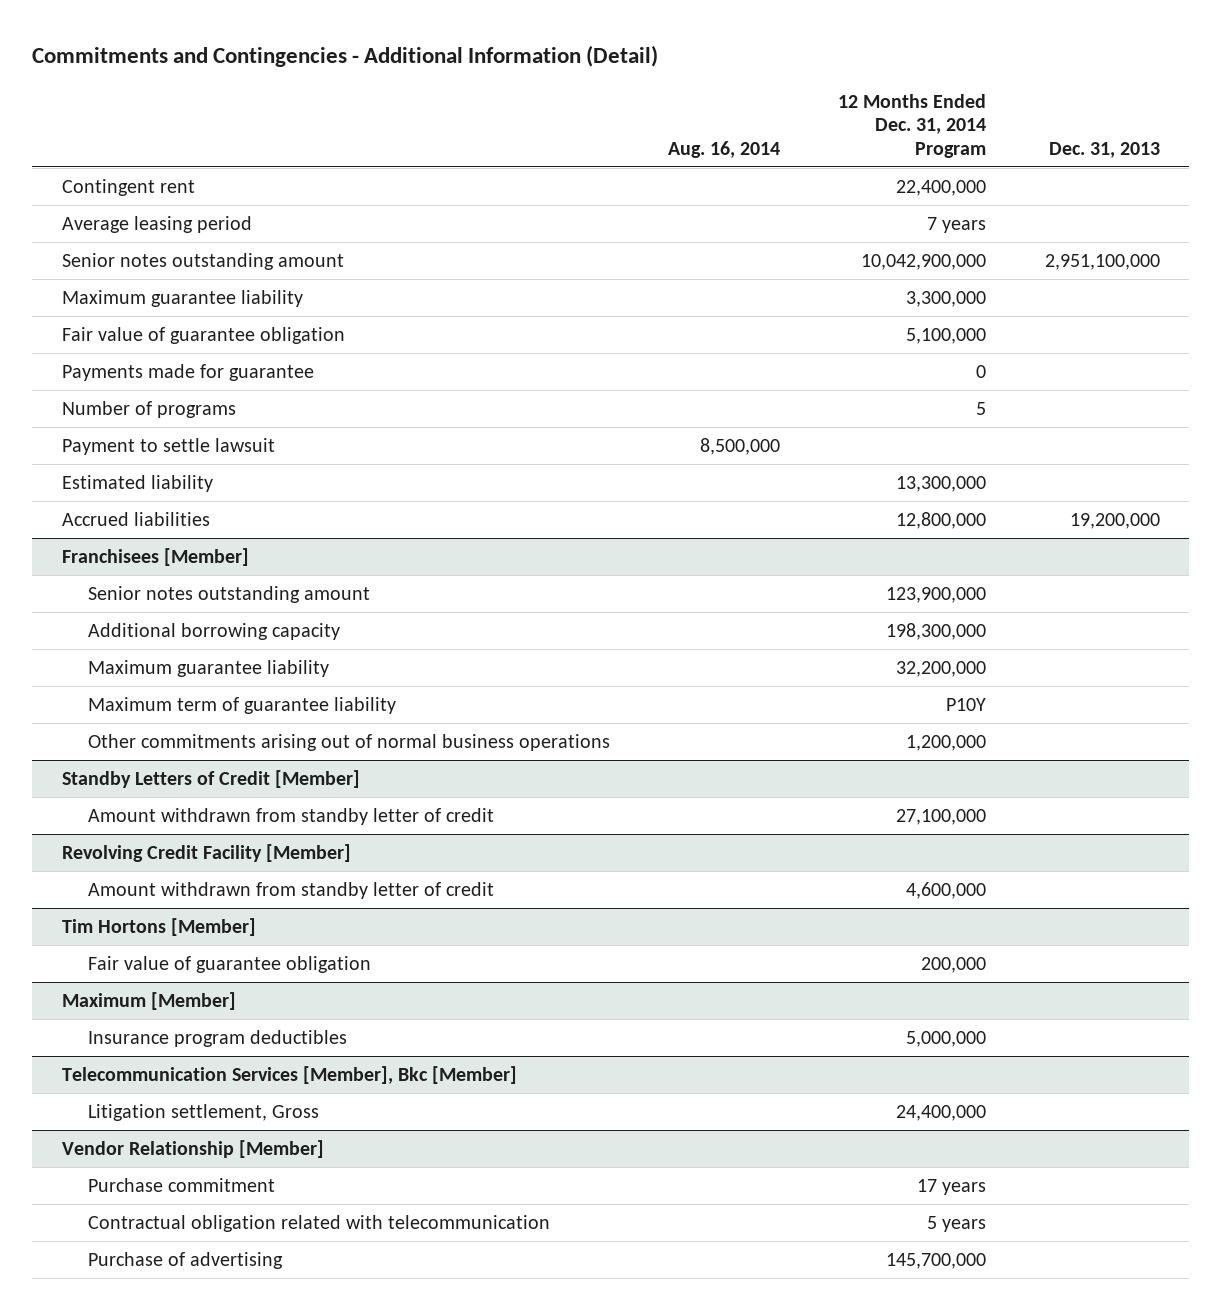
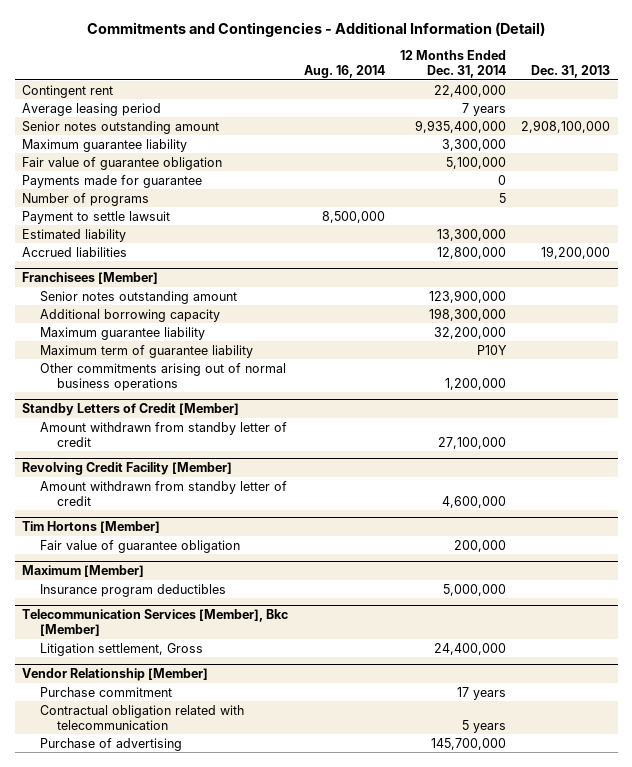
- | Aug. 16, 2014 | 12 Months Ended Dec. 31, 2014 Program | Dec. 31, 2013
+ | Aug. 16, 2014 | 12 Months Ended Dec. 31, 2014 | Dec. 31, 2013
- Senior notes outstanding amount | | 10,042,900,000 | 2,951,100,000
+ Senior notes outstanding amount | | 9,935,400,000 | 2,908,100,000

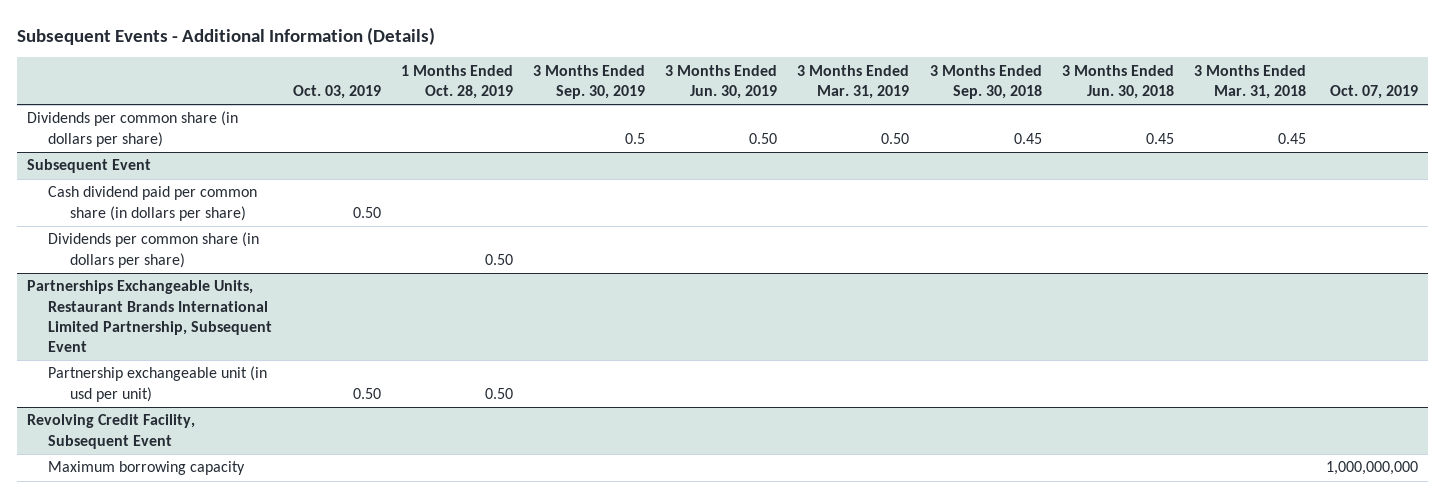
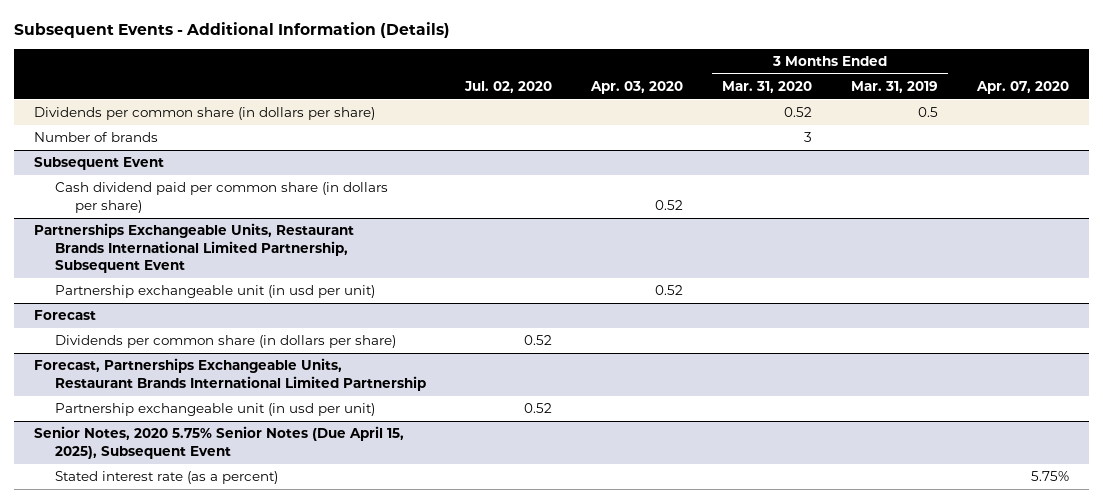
- | Oct. 03, 2019 | 1 Months Ended Oct. 28, 2019 | 3 Months Ended Sep. 30, 2019 | 3 Months Ended Jun. 30, 2019 | 3 Months Ended Mar. 31, 2019 | 3 Months Ended Sep. 30, 2018 | 3 Months Ended Jun. 30, 2018 | 3 Months Ended Mar. 31, 2018 | Oct. 07, 2019
+ | Jul. 02, 2020 | Apr. 03, 2020 | 3 Months Ended Mar. 31, 2020 | 3 Months Ended Mar. 31, 2019 | Apr. 07, 2020
- Dividends per common share (in dollars per share) | | | 0.5 | 0.50 | 0.50 | 0.45 | 0.45 | 0.45 |
+ Dividends per common share (in dollars per share) | | | 0.52 | 0.5 |
+ Number of brands | | | 3 | |
@ Subsequent Event
- Dividends per common share (in dollars per share) | | 0.50 | | | | | | |
- Revolving Credit Facility, Subsequent Event
- Maximum borrowing capacity | | | | | | | | | 1,000,000,000
+ Forecast
+ Dividends per common share (in dollars per share) | 0.52 | | | |
+ Forecast, Partnerships Exchangeable Units, Restaurant Brands International Limited Partnership
+ Partnership exchangeable unit (in usd per unit) | 0.52 | | | |
+ Senior Notes, 2020 5.75% Senior Notes (Due April 15, 2025), Subsequent Event
+ Stated interest rate (as a percent) | | | | | 5.75%

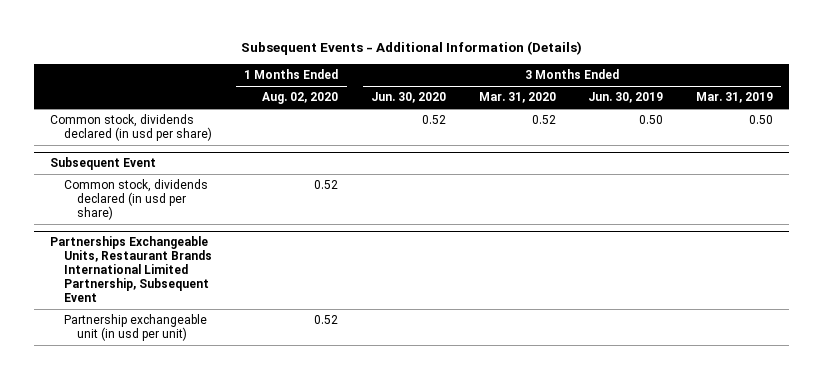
- | Jul. 02, 2020 | Apr. 03, 2020 | 3 Months Ended Mar. 31, 2020 | 3 Months Ended Mar. 31, 2019 | Apr. 07, 2020
+ | 1 Months Ended Aug. 02, 2020 | 3 Months Ended Jun. 30, 2020 | 3 Months Ended Mar. 31, 2020 | 3 Months Ended Jun. 30, 2019 | 3 Months Ended Mar. 31, 2019
- Dividends per common share (in dollars per share) | | | 0.52 | 0.5 |
- Number of brands | | | 3 | |
+ Common stock, dividends declared (in usd per share) | | 0.52 | 0.52 | 0.50 | 0.50
@ Subsequent Event
- Cash dividend paid per common share (in dollars per share) | | 0.52 | | |
+ Common stock, dividends declared (in usd per share) | 0.52 | | | |
- Forecast
- Dividends per common share (in dollars per share) | 0.52 | | | |
- Forecast, Partnerships Exchangeable Units, Restaurant Brands International Limited Partnership
- Partnership exchangeable unit (in usd per unit) | 0.52 | | | |
- Senior Notes, 2020 5.75% Senior Notes (Due April 15, 2025), Subsequent Event
- Stated interest rate (as a percent) | | | | | 5.75%

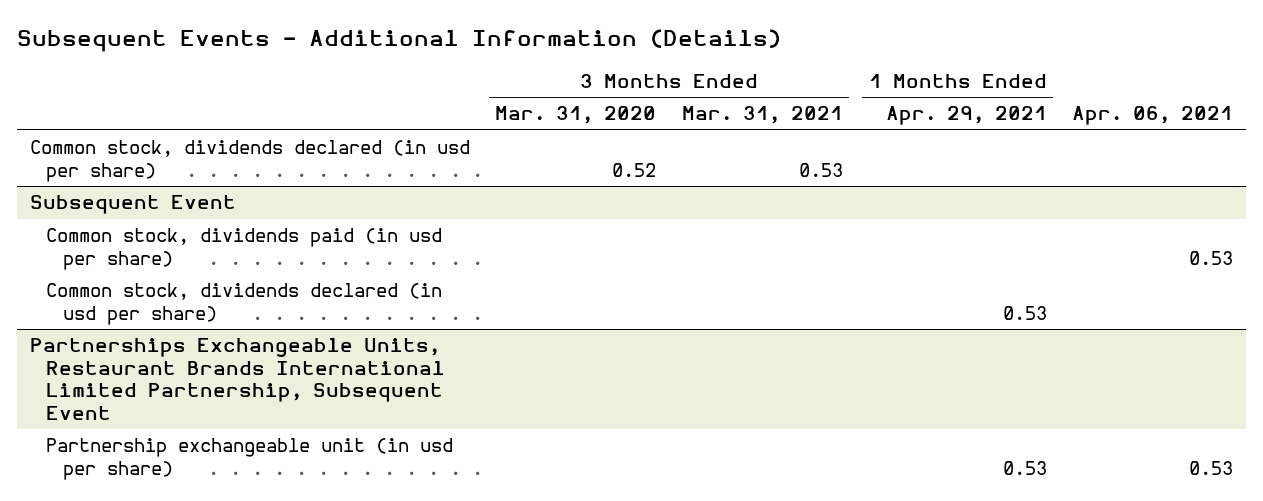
- | 1 Months Ended Aug. 02, 2020 | 3 Months Ended Jun. 30, 2020 | 3 Months Ended Mar. 31, 2020 | 3 Months Ended Jun. 30, 2019 | 3 Months Ended Mar. 31, 2019
+ | 3 Months Ended Mar. 31, 2020 | 3 Months Ended Mar. 31, 2021 | 1 Months Ended Apr. 29, 2021 | Apr. 06, 2021
@ Subsequent Event
+ Common stock, dividends paid (in usd per share) | | | | 0.53
@ Partnerships Exchangeable Units, Restaurant Brands International Limited Partnership, Subsequent Event
- Partnership exchangeable unit (in usd per unit) | 0.52 | | | |
+ Partnership exchangeable unit (in usd per share) | | | 0.53 | 0.53

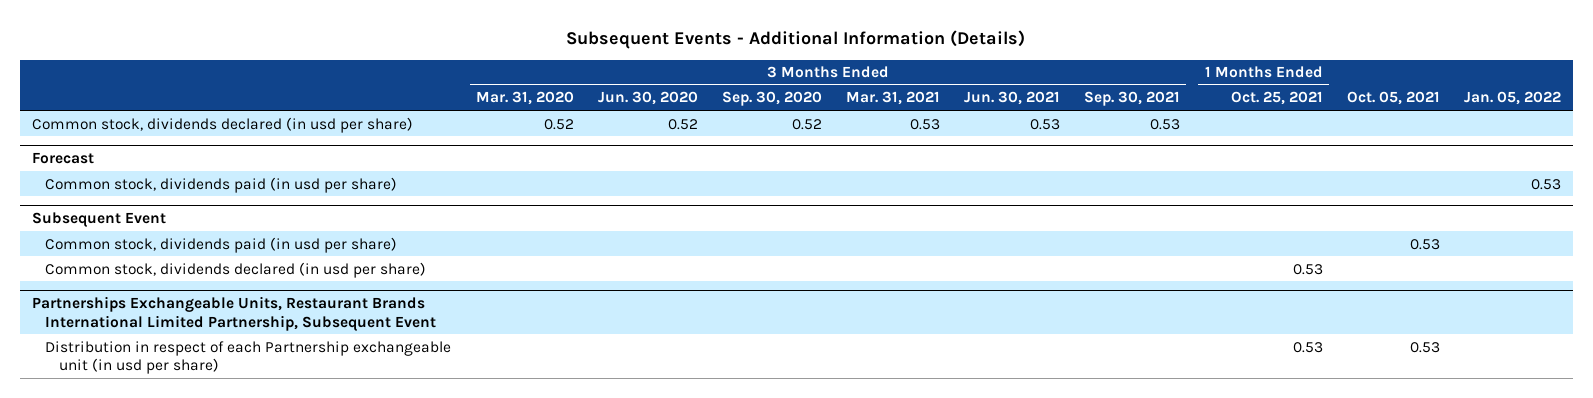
- | 3 Months Ended Mar. 31, 2020 | 3 Months Ended Mar. 31, 2021 | 1 Months Ended Apr. 29, 2021 | Apr. 06, 2021
+ | 3 Months Ended Mar. 31, 2020 | 3 Months Ended Jun. 30, 2020 | 3 Months Ended Sep. 30, 2020 | 3 Months Ended Mar. 31, 2021 | 3 Months Ended Jun. 30, 2021 | 3 Months Ended Sep. 30, 2021 | 1 Months Ended Oct. 25, 2021 | Oct. 05, 2021 | Jan. 05, 2022
+ Forecast
+ Common stock, dividends paid (in usd per share) | | | | | | | | | 0.53
@ Partnerships Exchangeable Units, Restaurant Brands International Limited Partnership, Subsequent Event
- Partnership exchangeable unit (in usd per share) | | | 0.53 | 0.53
+ Distribution in respect of each Partnership exchangeable unit (in usd per share) | | | | | | | 0.53 | 0.53 |

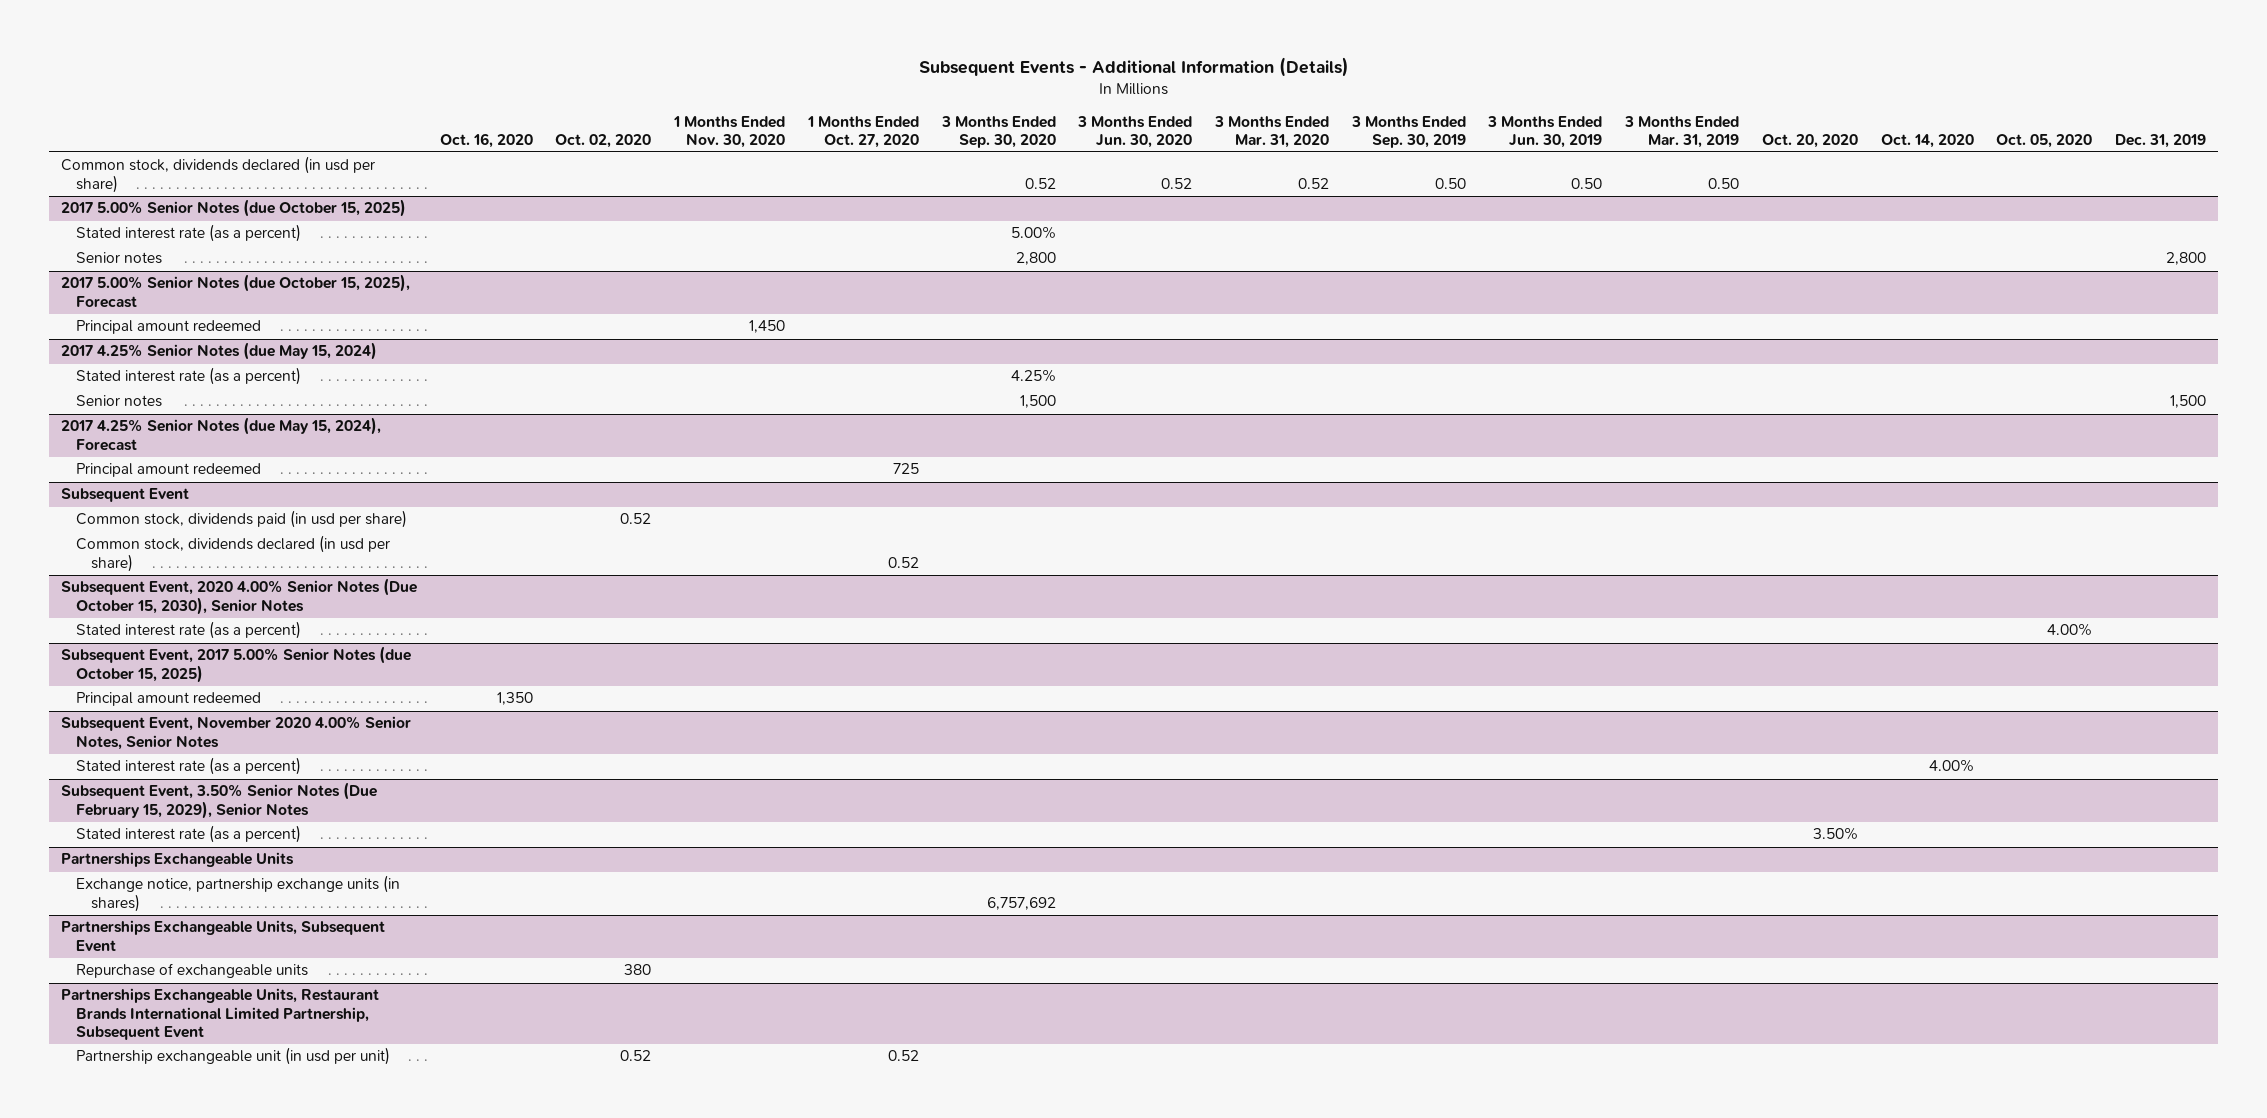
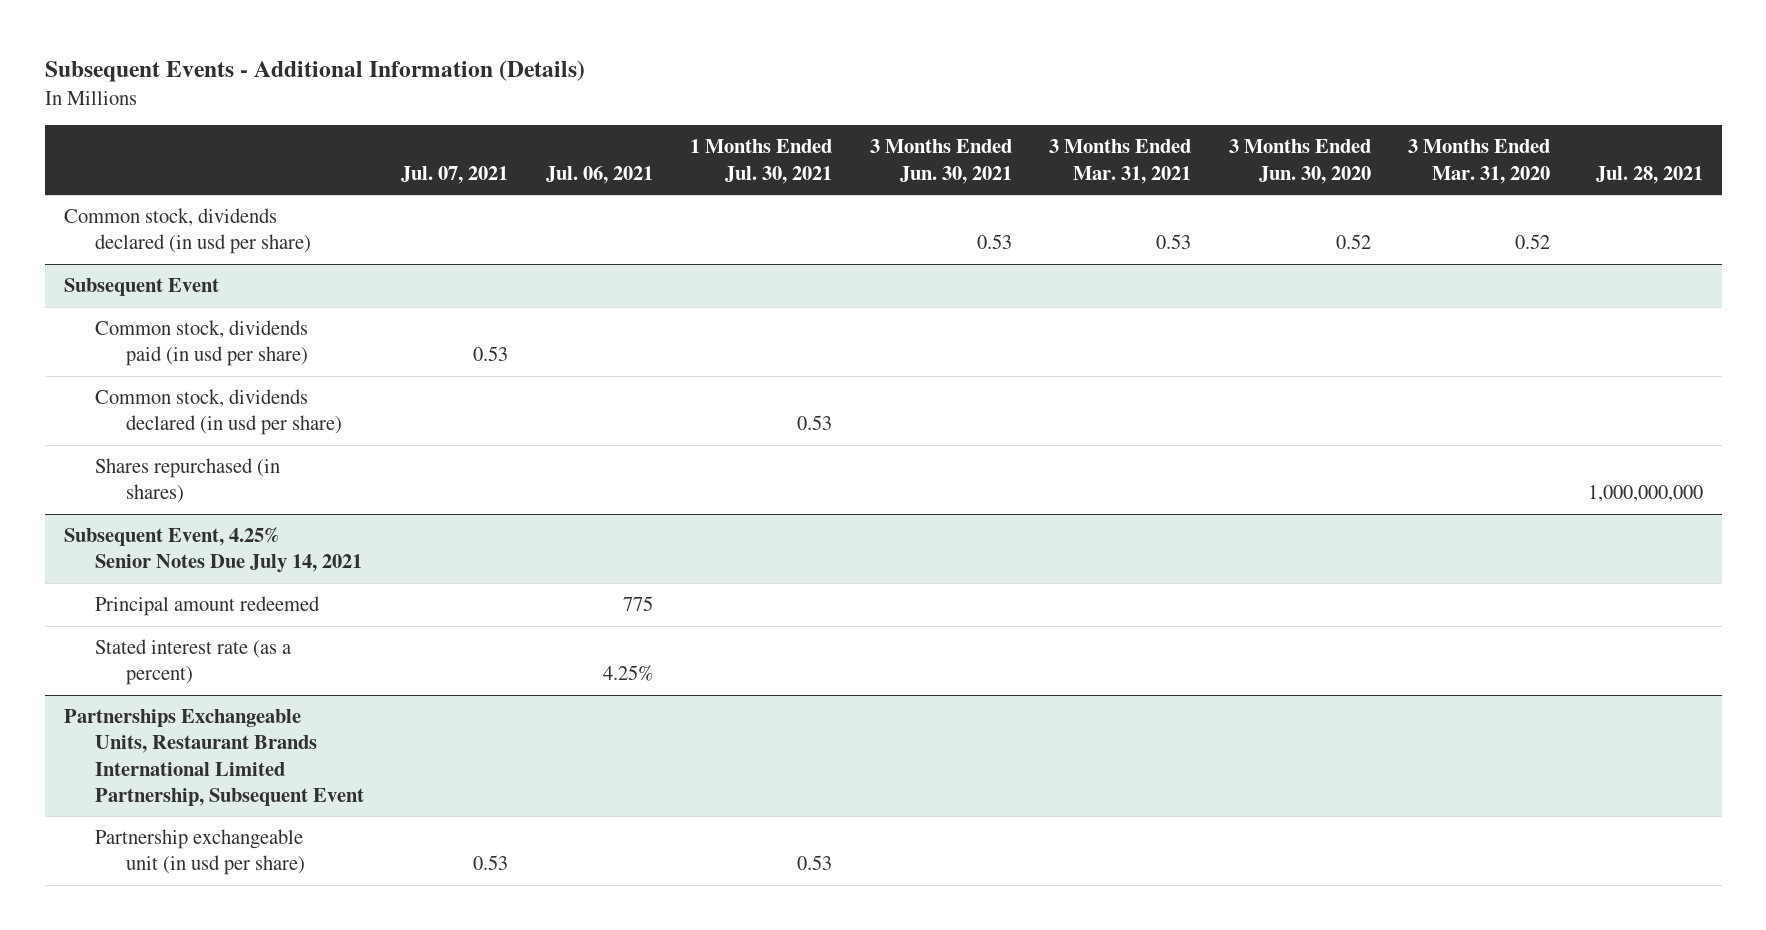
- | Oct. 16, 2020 | Oct. 02, 2020 | 1 Months Ended Nov. 30, 2020 | 1 Months Ended Oct. 27, 2020 | 3 Months Ended Sep. 30, 2020 | 3 Months Ended Jun. 30, 2020 | 3 Months Ended Mar. 31, 2020 | 3 Months Ended Sep. 30, 2019 | 3 Months Ended Jun. 30, 2019 | 3 Months Ended Mar. 31, 2019 | Oct. 20, 2020 | Oct. 14, 2020 | Oct. 05, 2020 | Dec. 31, 2019
+ | Jul. 07, 2021 | Jul. 06, 2021 | 1 Months Ended Jul. 30, 2021 | 3 Months Ended Jun. 30, 2021 | 3 Months Ended Mar. 31, 2021 | 3 Months Ended Jun. 30, 2020 | 3 Months Ended Mar. 31, 2020 | Jul. 28, 2021
- 2017 5.00% Senior Notes (due October 15, 2025)
- Stated interest rate (as a percent) | | | | | 5.00% | | | | | | | | |
- Senior notes | | | | | 2,800 | | | | | | | | | 2,800
- 2017 5.00% Senior Notes (due October 15, 2025), Forecast
- Principal amount redeemed | | | 1,450 | | | | | | | | | | |
- 2017 4.25% Senior Notes (due May 15, 2024)
- Stated interest rate (as a percent) | | | | | 4.25% | | | | | | | | |
- Senior notes | | | | | 1,500 | | | | | | | | | 1,500
- 2017 4.25% Senior Notes (due May 15, 2024), Forecast
- Principal amount redeemed | | | | 725 | | | | | | | | | |
- Subsequent Event, 2020 4.00% Senior Notes (Due October 15, 2030), Senior Notes
- Stated interest rate (as a percent) | | | | | | | | | | | | | 4.00% |
- Subsequent Event, 2017 5.00% Senior Notes (due October 15, 2025)
- Principal amount redeemed | 1,350 | | | | | | | | | | | | |
- Subsequent Event, November 2020 4.00% Senior Notes, Senior Notes
- Stated interest rate (as a percent) | | | | | | | | | | | | 4.00% | |
- Subsequent Event, 3.50% Senior Notes (Due February 15, 2029), Senior Notes
- Stated interest rate (as a percent) | | | | | | | | | | | 3.50% | | |
- Partnerships Exchangeable Units
- Exchange notice, partnership exchange units (in shares) | | | | | 6,757,692 | | | | | | | | |
- Partnerships Exchangeable Units, Subsequent Event
- Repurchase of exchangeable units | | 380 | | | | | | | | | | | |
@ Subsequent Event
+ Shares repurchased (in shares) | | | | | | | | 1,000,000,000
+ Subsequent Event, 4.25% Senior Notes Due July 14, 2021
+ Principal amount redeemed | | 775 | | | | | |
+ Stated interest rate (as a percent) | | 4.25% | | | | | |
@ Partnerships Exchangeable Units, Restaurant Brands International Limited Partnership, Subsequent Event
- Partnership exchangeable unit (in usd per unit) | | 0.52 | | 0.52 | | | | | | | | | |
+ Partnership exchangeable unit (in usd per share) | 0.53 | | 0.53 | | | | |

